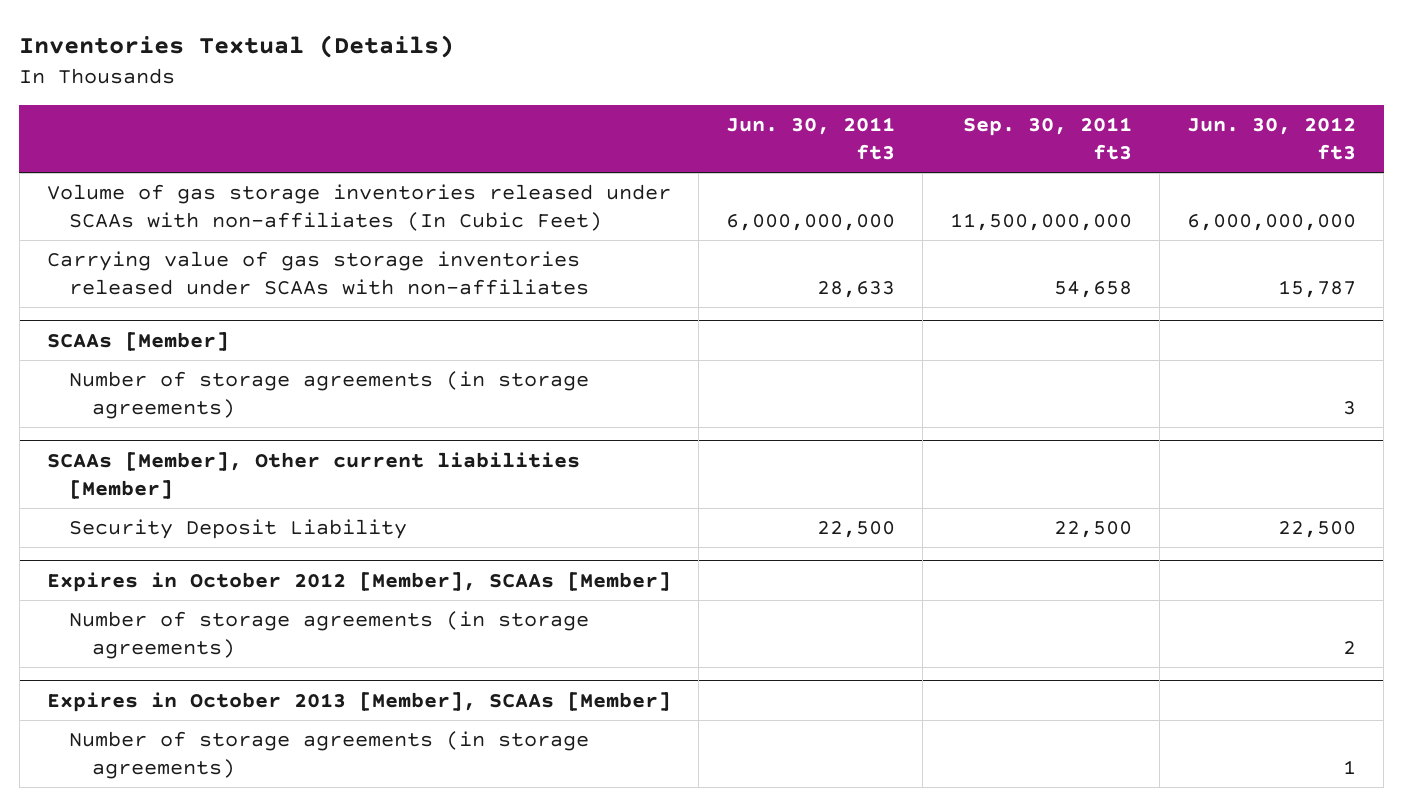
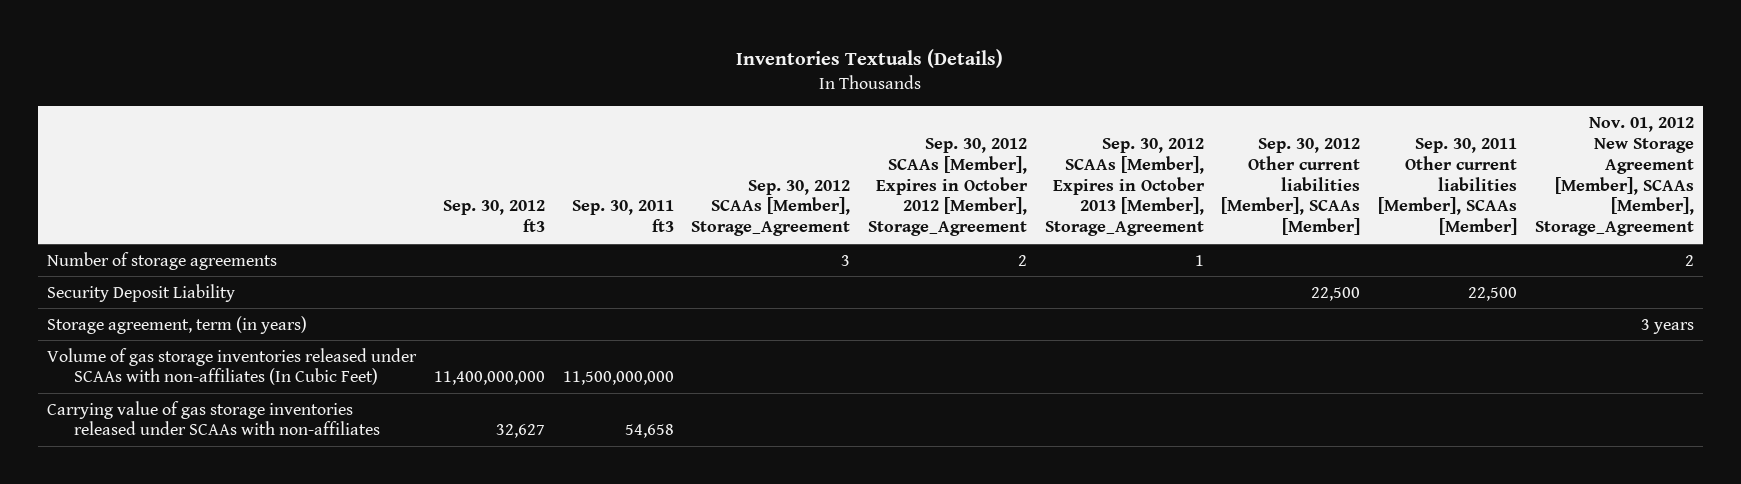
- Inventories Textual (Details)
+ Inventories Textuals (Details)
- | Jun. 30, 2011 ft3 | Sep. 30, 2011 ft3 | Jun. 30, 2012 ft3
+ | Sep. 30, 2012 ft3 | Sep. 30, 2011 ft3 | Sep. 30, 2012 SCAAs [Member], Storage_Agreement | Sep. 30, 2012 SCAAs [Member], Expires in October 2012 [Member], Storage_Agreement | Sep. 30, 2012 SCAAs [Member], Expires in October 2013 [Member], Storage_Agreement | Sep. 30, 2012 Other current liabilities [Member], SCAAs [Member] | Sep. 30, 2011 Other current liabilities [Member], SCAAs [Member] | Nov. 01, 2012 New Storage Agreement [Member], SCAAs [Member], Storage_Agreement
+ Number of storage agreements | | | 3 | 2 | 1 | | | 2
+ Security Deposit Liability | | | | | | 22,500 | 22,500 |
+ Storage agreement, term (in years) | | | | | | | | 3 years
- SCAAs [Member]
- Number of storage agreements (in storage agreements) | | | 3
- SCAAs [Member], Other current liabilities [Member]
- Security Deposit Liability | 22,500 | 22,500 | 22,500
- Expires in October 2012 [Member], SCAAs [Member]
- Number of storage agreements (in storage agreements) | | | 2
- Expires in October 2013 [Member], SCAAs [Member]
- Number of storage agreements (in storage agreements) | | | 1

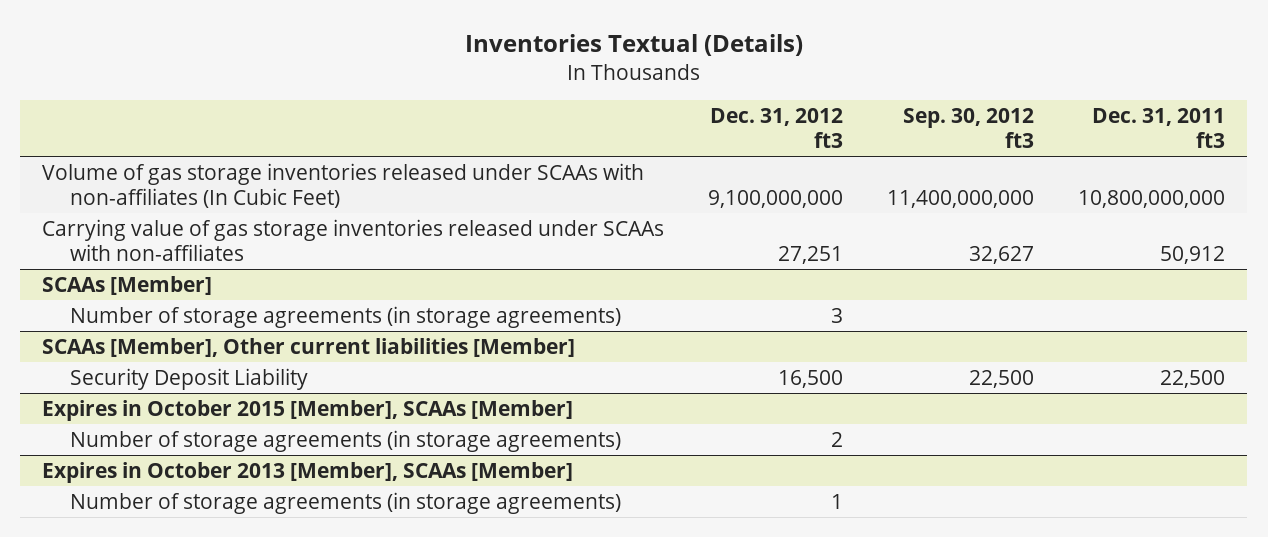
- Inventories Textuals (Details)
+ Inventories Textual (Details)
- | Sep. 30, 2012 ft3 | Sep. 30, 2011 ft3 | Sep. 30, 2012 SCAAs [Member], Storage_Agreement | Sep. 30, 2012 SCAAs [Member], Expires in October 2012 [Member], Storage_Agreement | Sep. 30, 2012 SCAAs [Member], Expires in October 2013 [Member], Storage_Agreement | Sep. 30, 2012 Other current liabilities [Member], SCAAs [Member] | Sep. 30, 2011 Other current liabilities [Member], SCAAs [Member] | Nov. 01, 2012 New Storage Agreement [Member], SCAAs [Member], Storage_Agreement
+ | Dec. 31, 2012 ft3 | Sep. 30, 2012 ft3 | Dec. 31, 2011 ft3
- Number of storage agreements | | | 3 | 2 | 1 | | | 2
- Security Deposit Liability | | | | | | 22,500 | 22,500 |
- Storage agreement, term (in years) | | | | | | | | 3 years
+ SCAAs [Member]
+ Number of storage agreements (in storage agreements) | 3 | |
+ SCAAs [Member], Other current liabilities [Member]
+ Security Deposit Liability | 16,500 | 22,500 | 22,500
+ Expires in October 2015 [Member], SCAAs [Member]
+ Number of storage agreements (in storage agreements) | 2 | |
+ Expires in October 2013 [Member], SCAAs [Member]
+ Number of storage agreements (in storage agreements) | 1 | |

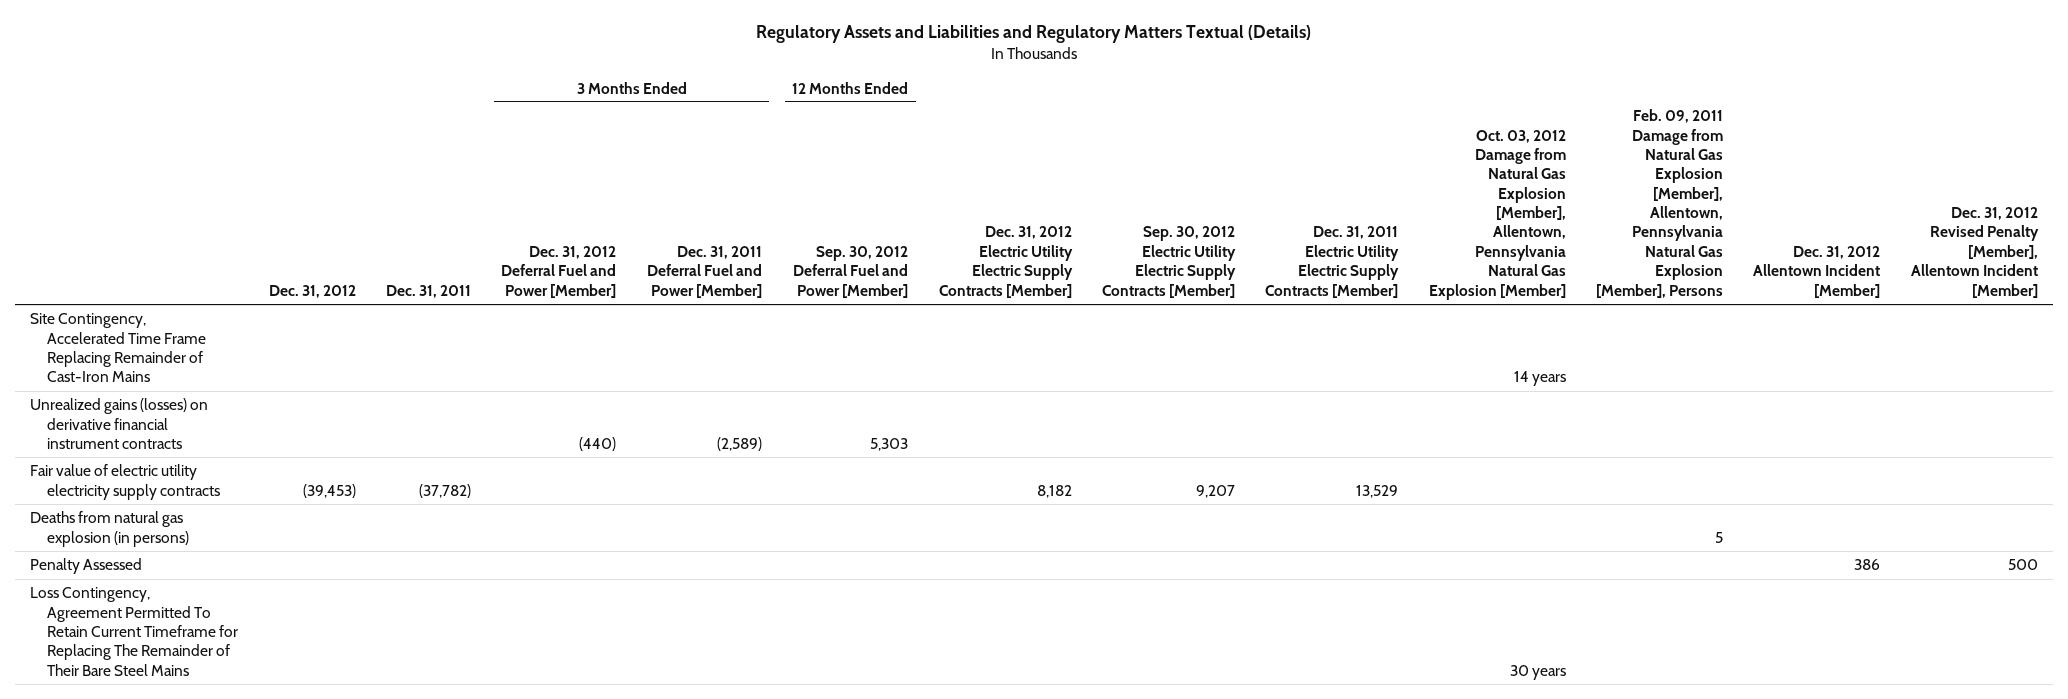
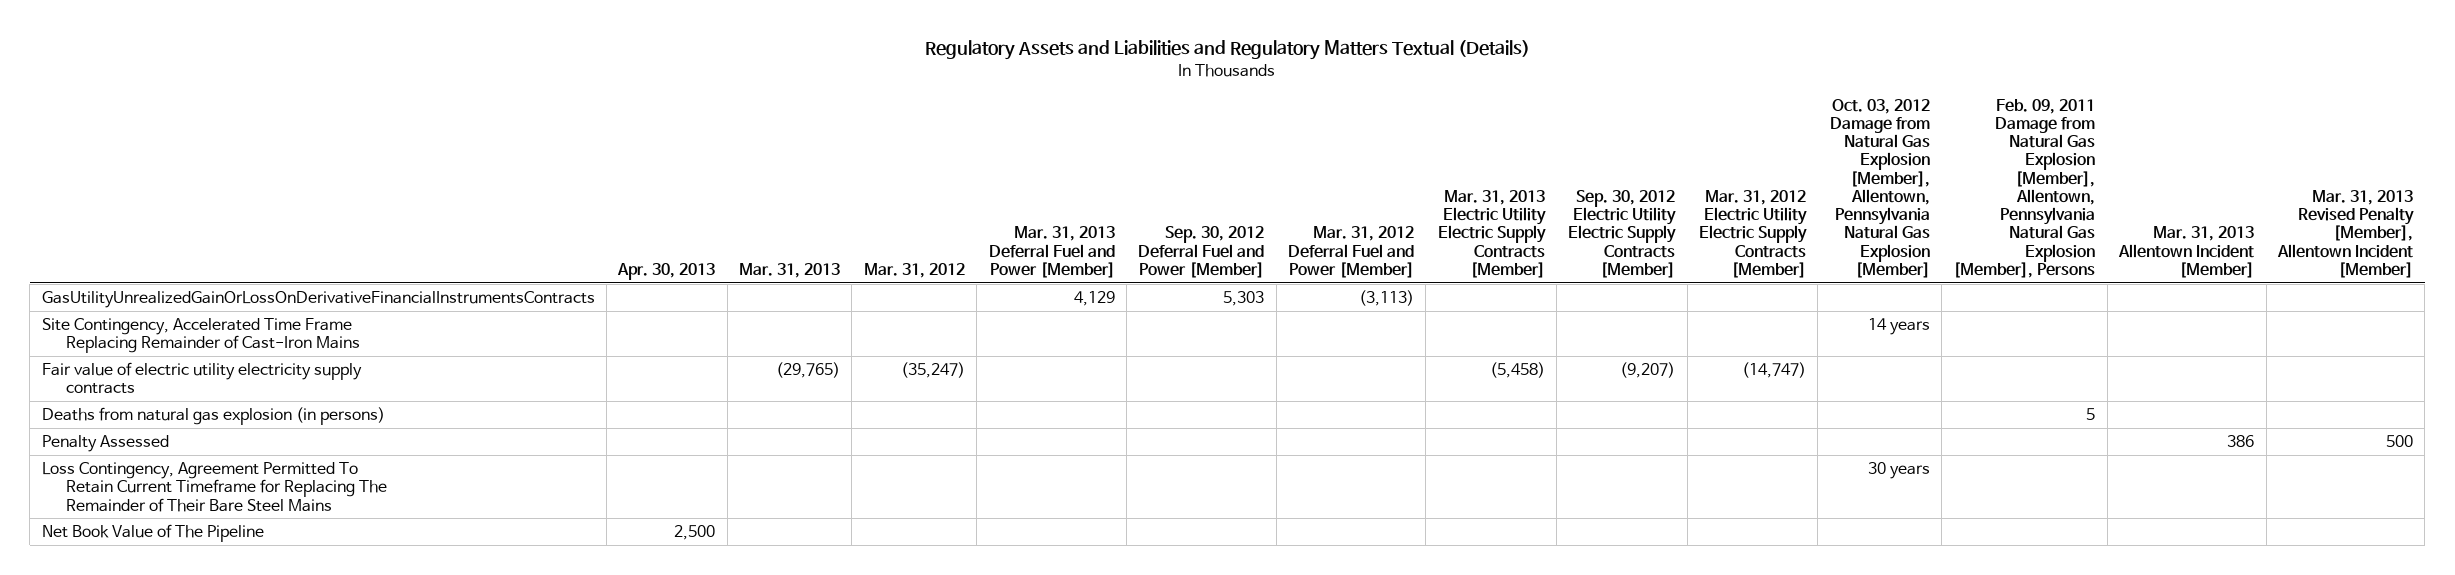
- | Dec. 31, 2012 | Dec. 31, 2011 | 3 Months Ended Dec. 31, 2012 Deferral Fuel and Power [Member] | 3 Months Ended Dec. 31, 2011 Deferral Fuel and Power [Member] | 12 Months Ended Sep. 30, 2012 Deferral Fuel and Power [Member] | Dec. 31, 2012 Electric Utility Electric Supply Contracts [Member] | Sep. 30, 2012 Electric Utility Electric Supply Contracts [Member] | Dec. 31, 2011 Electric Utility Electric Supply Contracts [Member] | Oct. 03, 2012 Damage from Natural Gas Explosion [Member], Allentown, Pennsylvania Natural Gas Explosion [Member] | Feb. 09, 2011 Damage from Natural Gas Explosion [Member], Allentown, Pennsylvania Natural Gas Explosion [Member], Persons | Dec. 31, 2012 Allentown Incident [Member] | Dec. 31, 2012 Revised Penalty [Member], Allentown Incident [Member]
+ | Apr. 30, 2013 | Mar. 31, 2013 | Mar. 31, 2012 | Mar. 31, 2013 Deferral Fuel and Power [Member] | Sep. 30, 2012 Deferral Fuel and Power [Member] | Mar. 31, 2012 Deferral Fuel and Power [Member] | Mar. 31, 2013 Electric Utility Electric Supply Contracts [Member] | Sep. 30, 2012 Electric Utility Electric Supply Contracts [Member] | Mar. 31, 2012 Electric Utility Electric Supply Contracts [Member] | Oct. 03, 2012 Damage from Natural Gas Explosion [Member], Allentown, Pennsylvania Natural Gas Explosion [Member] | Feb. 09, 2011 Damage from Natural Gas Explosion [Member], Allentown, Pennsylvania Natural Gas Explosion [Member], Persons | Mar. 31, 2013 Allentown Incident [Member] | Mar. 31, 2013 Revised Penalty [Member], Allentown Incident [Member]
+ GasUtilityUnrealizedGainOrLossOnDerivativeFinancialInstrumentsContracts | | | | 4,129 | 5,303 | (3,113) | | | | | | |
- Unrealized gains (losses) on derivative financial instrument contracts | | | (440) | (2,589) | 5,303 | | | | | | |
- Fair value of electric utility electricity supply contracts | (39,453) | (37,782) | | | | 8,182 | 9,207 | 13,529 | | | |
+ Fair value of electric utility electricity supply contracts | | (29,765) | (35,247) | | | | (5,458) | (9,207) | (14,747) | | | |
+ Net Book Value of The Pipeline | 2,500 | | | | | | | | | | | |

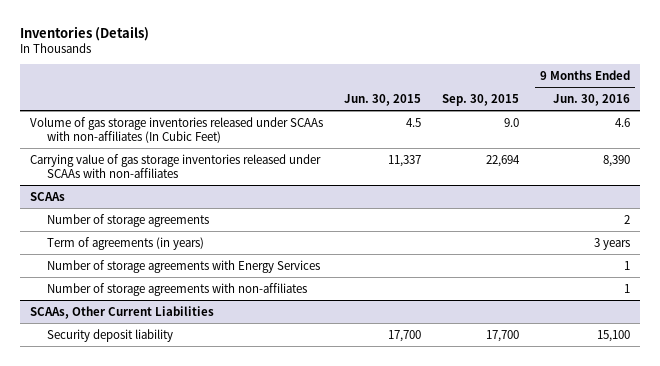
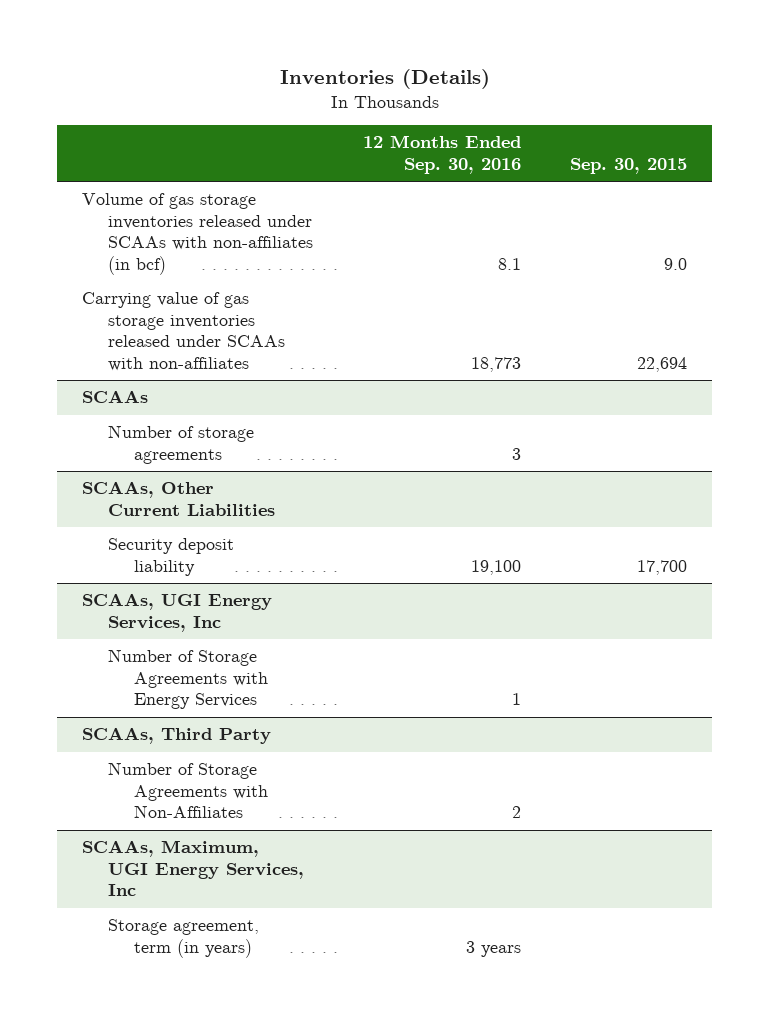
- | Jun. 30, 2015 | Sep. 30, 2015 | 9 Months Ended Jun. 30, 2016
+ | 12 Months Ended Sep. 30, 2016 | Sep. 30, 2015
- Volume of gas storage inventories released under SCAAs with non-affiliates (In Cubic Feet) | 4.5 | 9.0 | 4.6
+ Volume of gas storage inventories released under SCAAs with non-affiliates (in bcf) | 8.1 | 9.0
@ SCAAs
- Term of agreements (in years) | | | 3 years
- Number of storage agreements with Energy Services | | | 1
- Number of storage agreements with non-affiliates | | | 1
+ SCAAs, UGI Energy Services, Inc
+ Number of Storage Agreements with Energy Services | 1 |
+ SCAAs, Third Party
+ Number of Storage Agreements with Non-Affiliates | 2 |
+ SCAAs, Maximum, UGI Energy Services, Inc
+ Storage agreement, term (in years) | 3 years |

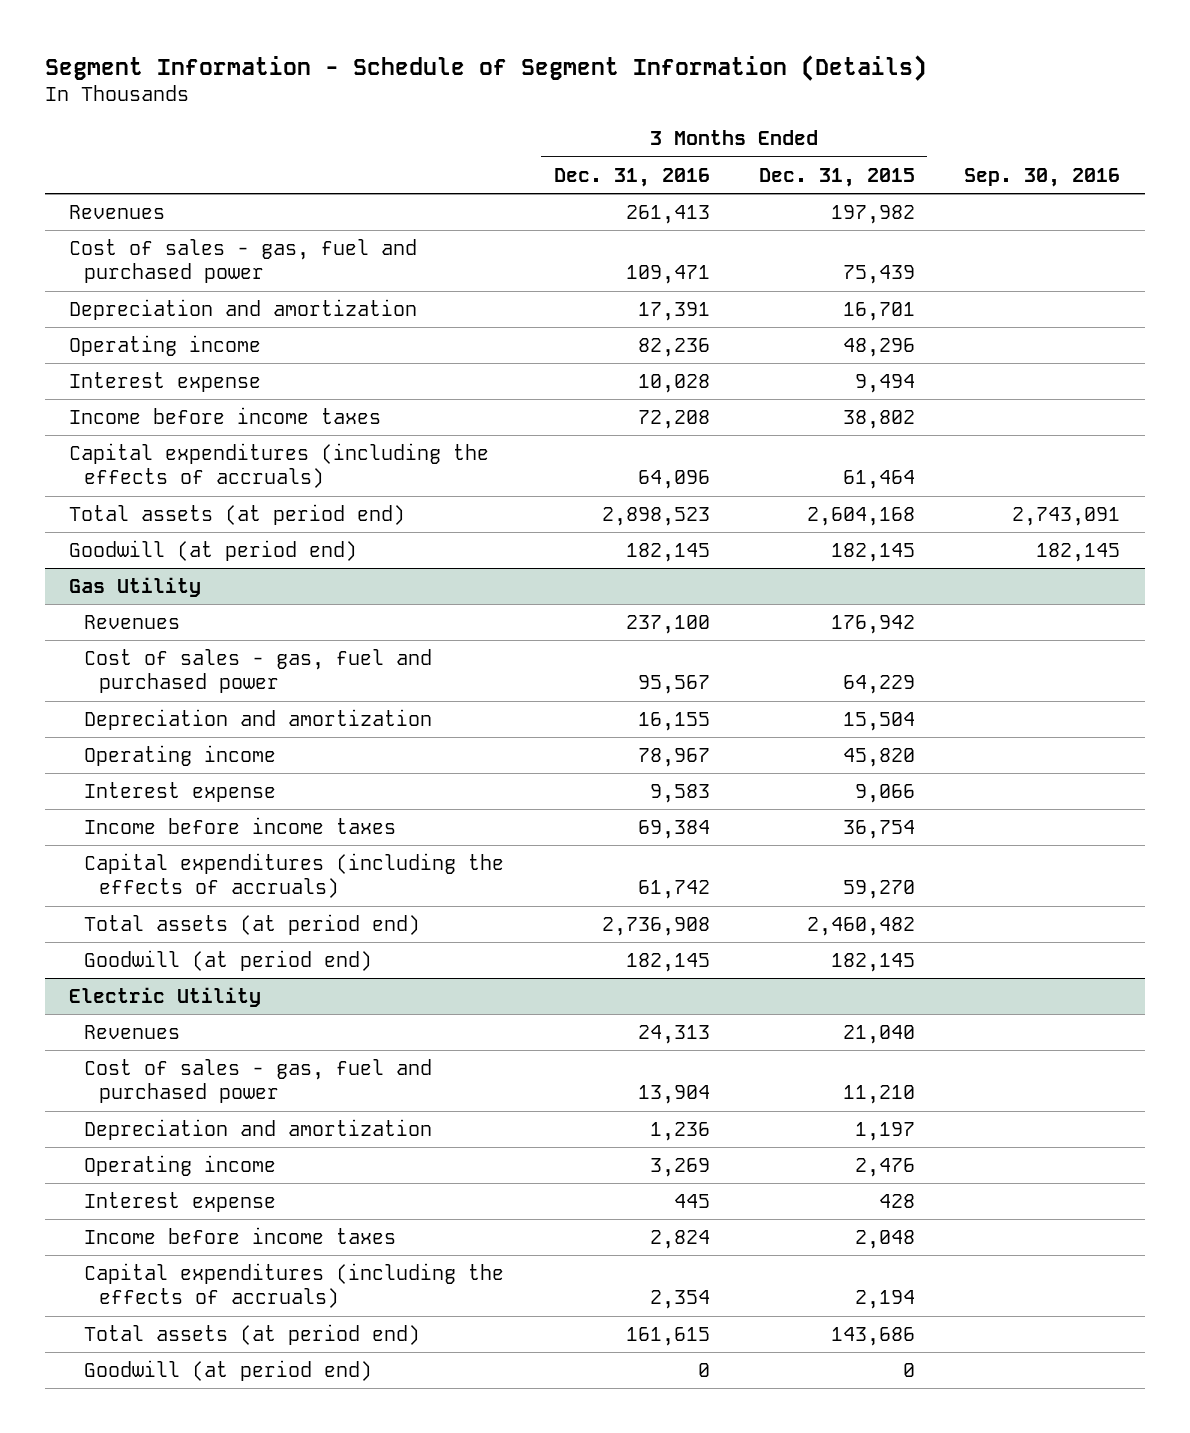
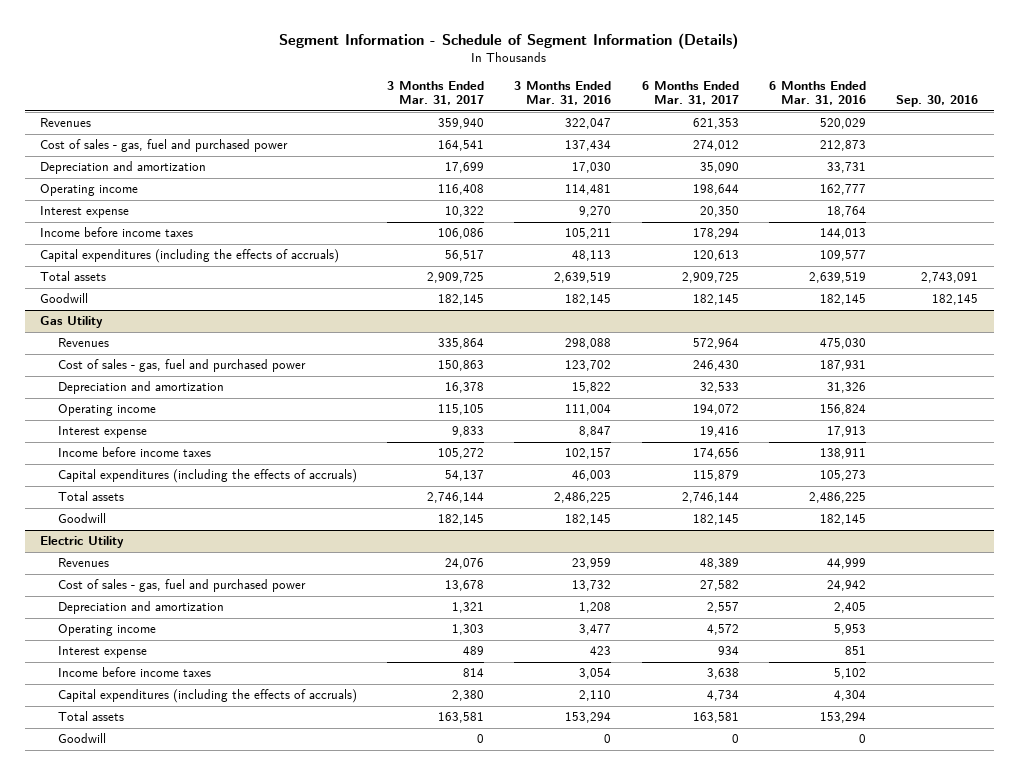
- | 3 Months Ended Dec. 31, 2016 | 3 Months Ended Dec. 31, 2015 | Sep. 30, 2016
+ | 3 Months Ended Mar. 31, 2017 | 3 Months Ended Mar. 31, 2016 | 6 Months Ended Mar. 31, 2017 | 6 Months Ended Mar. 31, 2016 | Sep. 30, 2016
- Total assets (at period end) | 2,898,523 | 2,604,168 | 2,743,091
- Goodwill (at period end) | 182,145 | 182,145 | 182,145
+ Total assets | 2,909,725 | 2,639,519 | 2,909,725 | 2,639,519 | 2,743,091
+ Goodwill | 182,145 | 182,145 | 182,145 | 182,145 | 182,145
@ Gas Utility
- Total assets (at period end) | 2,736,908 | 2,460,482 |
- Goodwill (at period end) | 182,145 | 182,145 |
+ Total assets | 2,746,144 | 2,486,225 | 2,746,144 | 2,486,225 |
+ Goodwill | 182,145 | 182,145 | 182,145 | 182,145 |
@ Electric Utility
- Total assets (at period end) | 161,615 | 143,686 |
- Goodwill (at period end) | 0 | 0 |
+ Total assets | 163,581 | 153,294 | 163,581 | 153,294 |
+ Goodwill | 0 | 0 | 0 | 0 |

